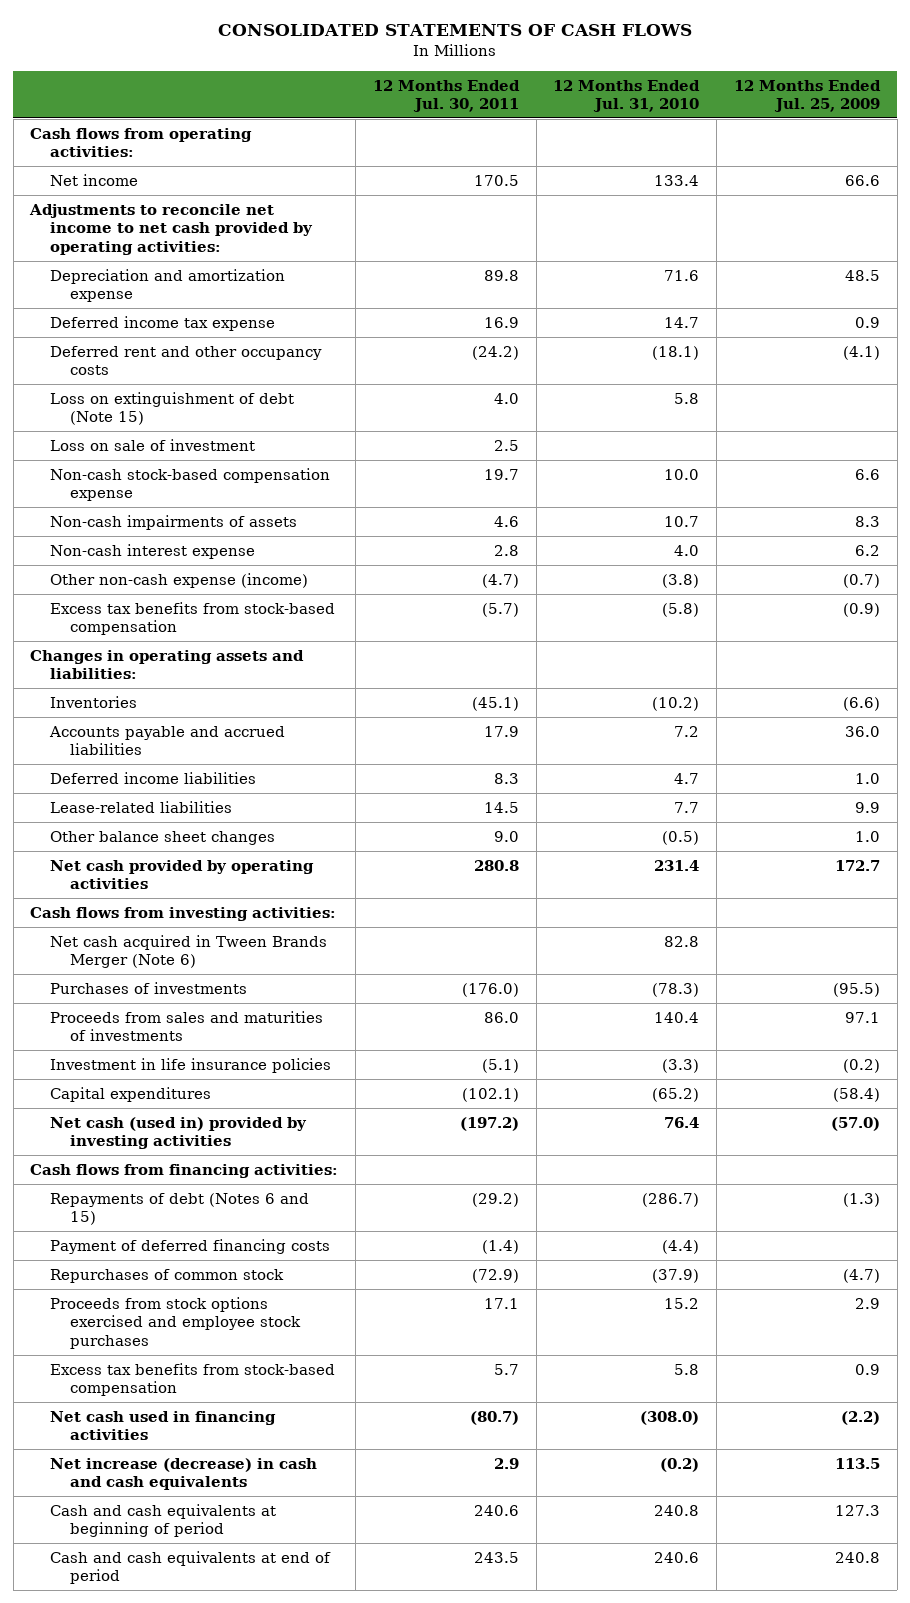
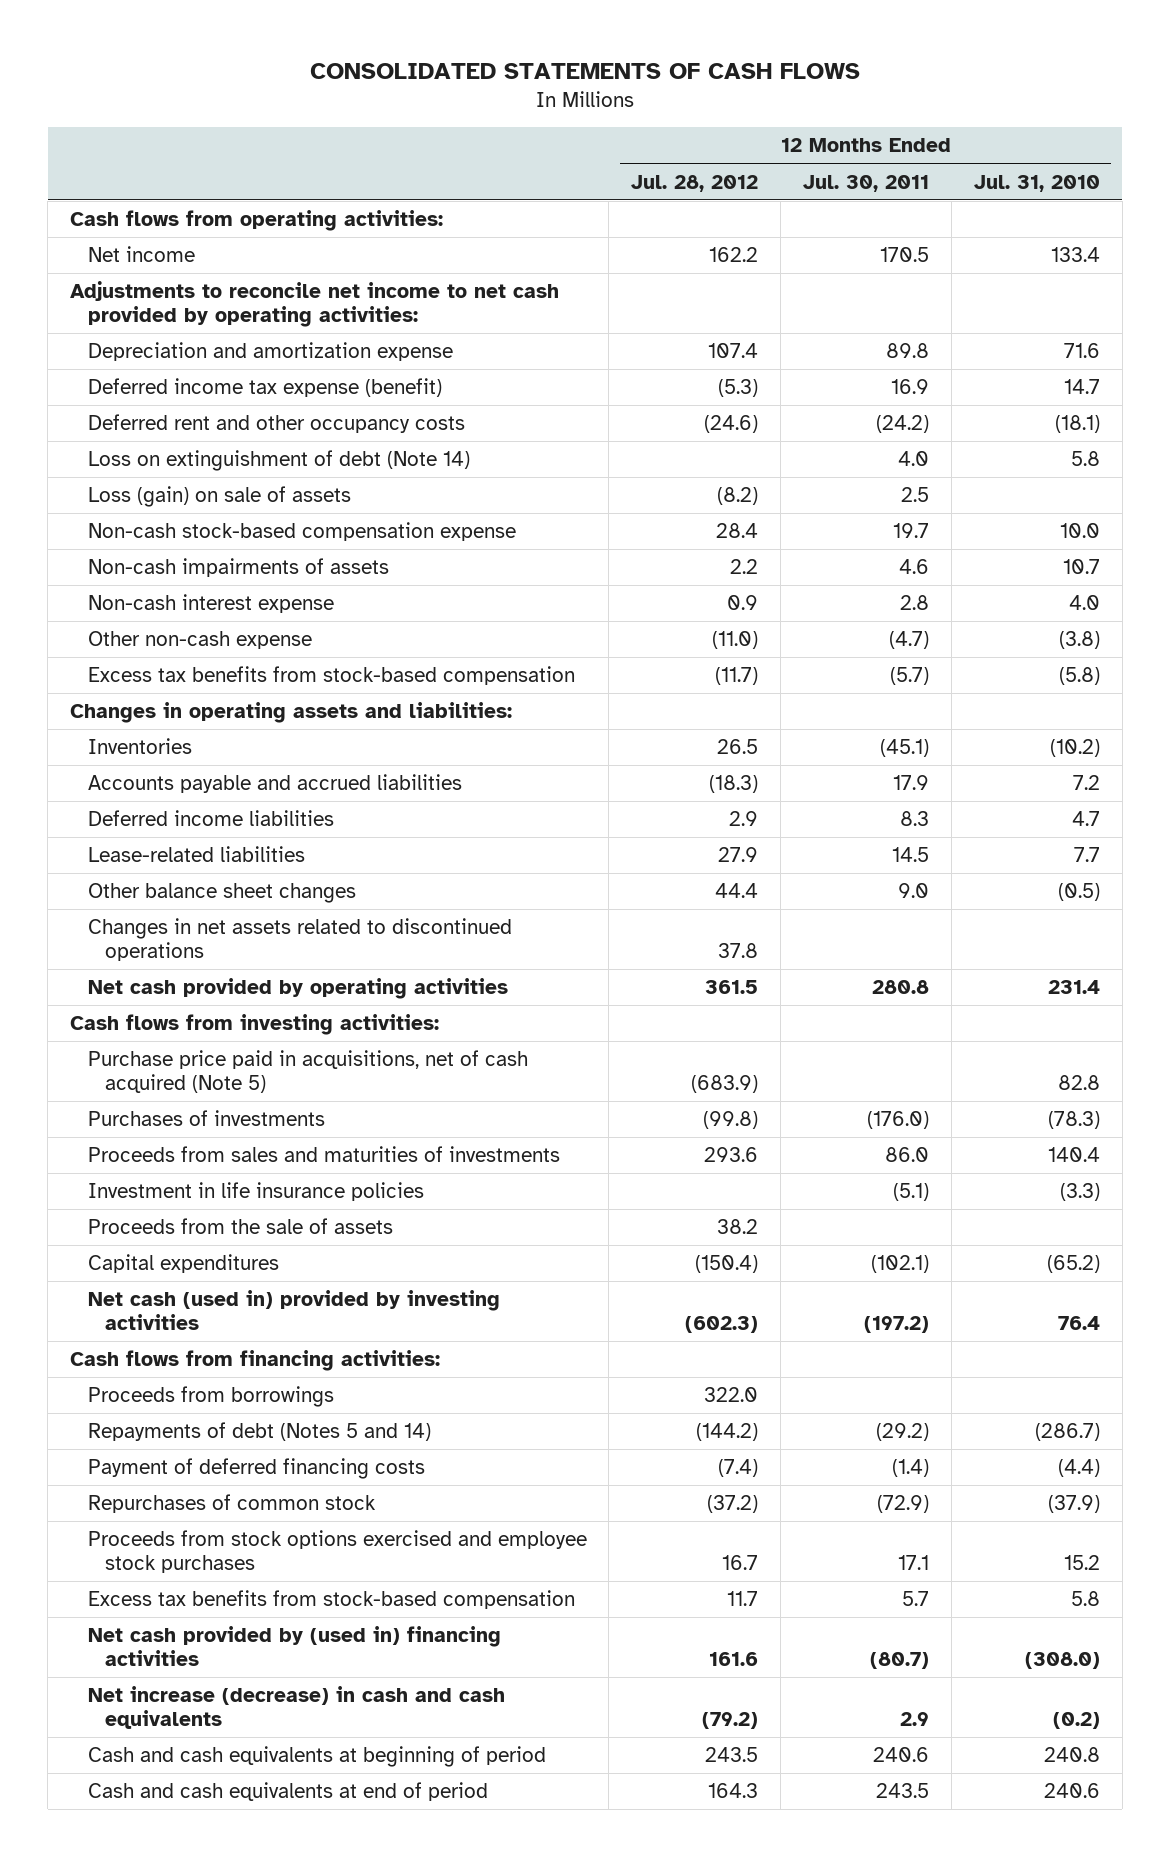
- | 12 Months Ended Jul. 30, 2011 | 12 Months Ended Jul. 31, 2010 | 12 Months Ended Jul. 25, 2009
+ | 12 Months Ended Jul. 28, 2012 | 12 Months Ended Jul. 30, 2011 | 12 Months Ended Jul. 31, 2010
- Deferred income tax expense | 16.9 | 14.7 | 0.9
+ Deferred income tax expense (benefit) | (5.3) | 16.9 | 14.7
- Loss on extinguishment of debt (Note 15) | 4.0 | 5.8 |
- Loss on sale of investment | 2.5 | |
+ Loss on extinguishment of debt (Note 14) | | 4.0 | 5.8
+ Loss (gain) on sale of assets | (8.2) | 2.5 |
- Other non-cash expense (income) | (4.7) | (3.8) | (0.7)
+ Other non-cash expense | (11.0) | (4.7) | (3.8)
+ Changes in net assets related to discontinued operations | 37.8 | |
- Net cash acquired in Tween Brands Merger (Note 6) | | 82.8 |
+ Purchase price paid in acquisitions, net of cash acquired (Note 5) | (683.9) | | 82.8
+ Proceeds from the sale of assets | 38.2 | |
- Repayments of debt (Notes 6 and 15) | (29.2) | (286.7) | (1.3)
+ Proceeds from borrowings | 322.0 | |
+ Repayments of debt (Notes 5 and 14) | (144.2) | (29.2) | (286.7)
- Net cash used in financing activities | (80.7) | (308.0) | (2.2)
+ Net cash provided by (used in) financing activities | 161.6 | (80.7) | (308.0)

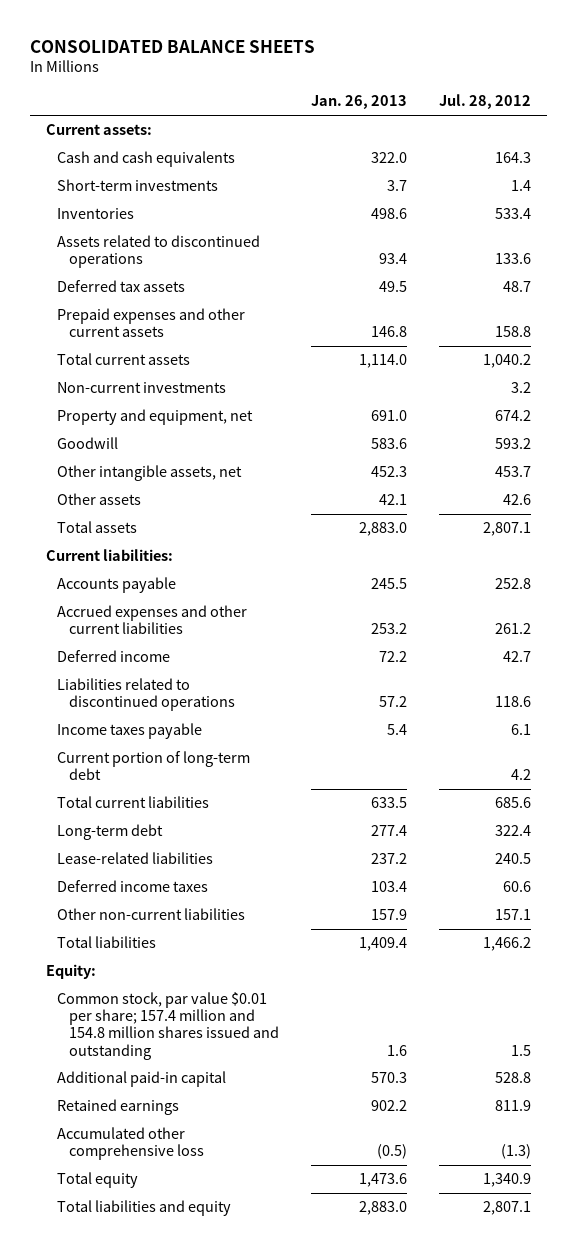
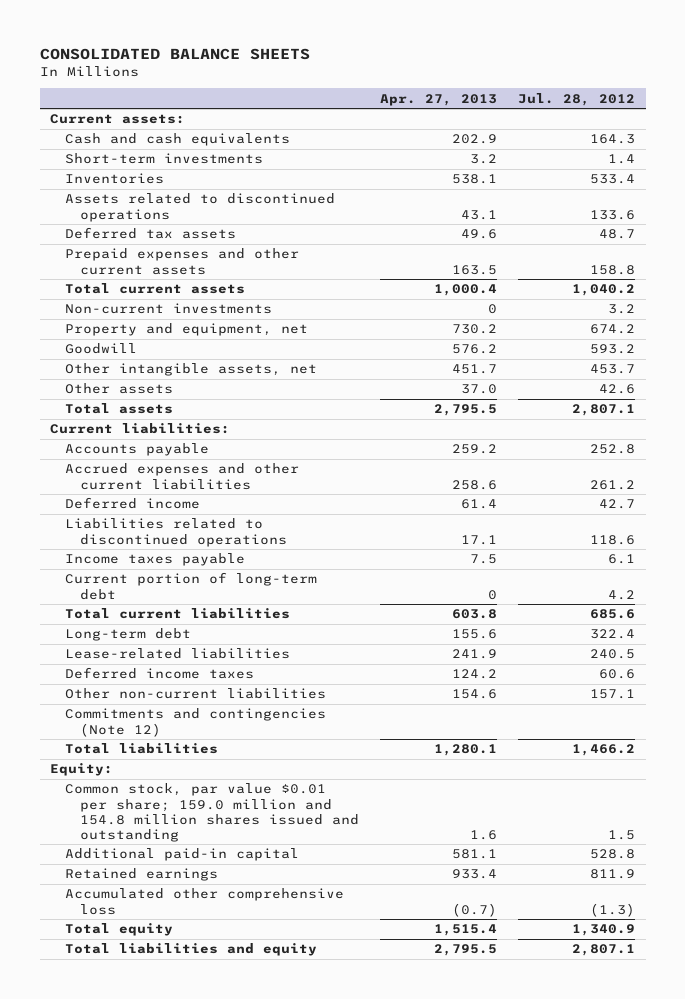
- | Jan. 26, 2013 | Jul. 28, 2012
+ | Apr. 27, 2013 | Jul. 28, 2012
+ Commitments and contingencies (Note 12)
- Common stock, par value $0.01 per share; 157.4 million and 154.8 million shares issued and outstanding | 1.6 | 1.5
+ Common stock, par value $0.01 per share; 159.0 million and 154.8 million shares issued and outstanding | 1.6 | 1.5

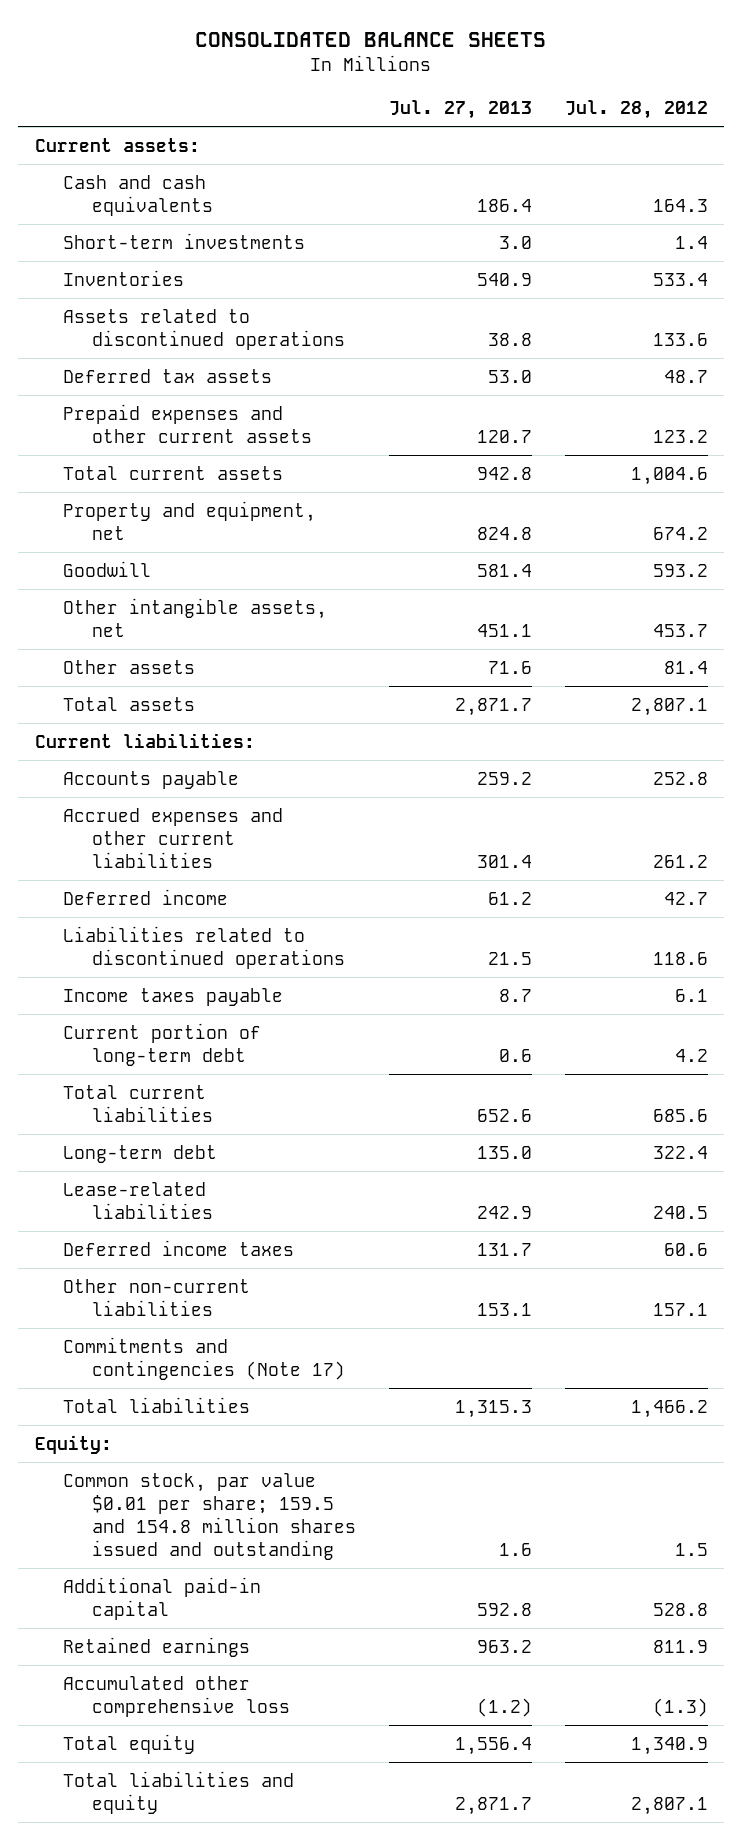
- | Apr. 27, 2013 | Jul. 28, 2012
+ | Jul. 27, 2013 | Jul. 28, 2012
- Prepaid expenses and other current assets | 163.5 | 158.8
- Total current assets | 1,000.4 | 1,040.2
- Non-current investments | 0 | 3.2
+ Prepaid expenses and other current assets | 120.7 | 123.2
+ Total current assets | 942.8 | 1,004.6
- Other assets | 37.0 | 42.6
+ Other assets | 71.6 | 81.4
- Commitments and contingencies (Note 12)
+ Commitments and contingencies (Note 17)
- Common stock, par value $0.01 per share; 159.0 million and 154.8 million shares issued and outstanding | 1.6 | 1.5
+ Common stock, par value $0.01 per share; 159.5 and 154.8 million shares issued and outstanding | 1.6 | 1.5

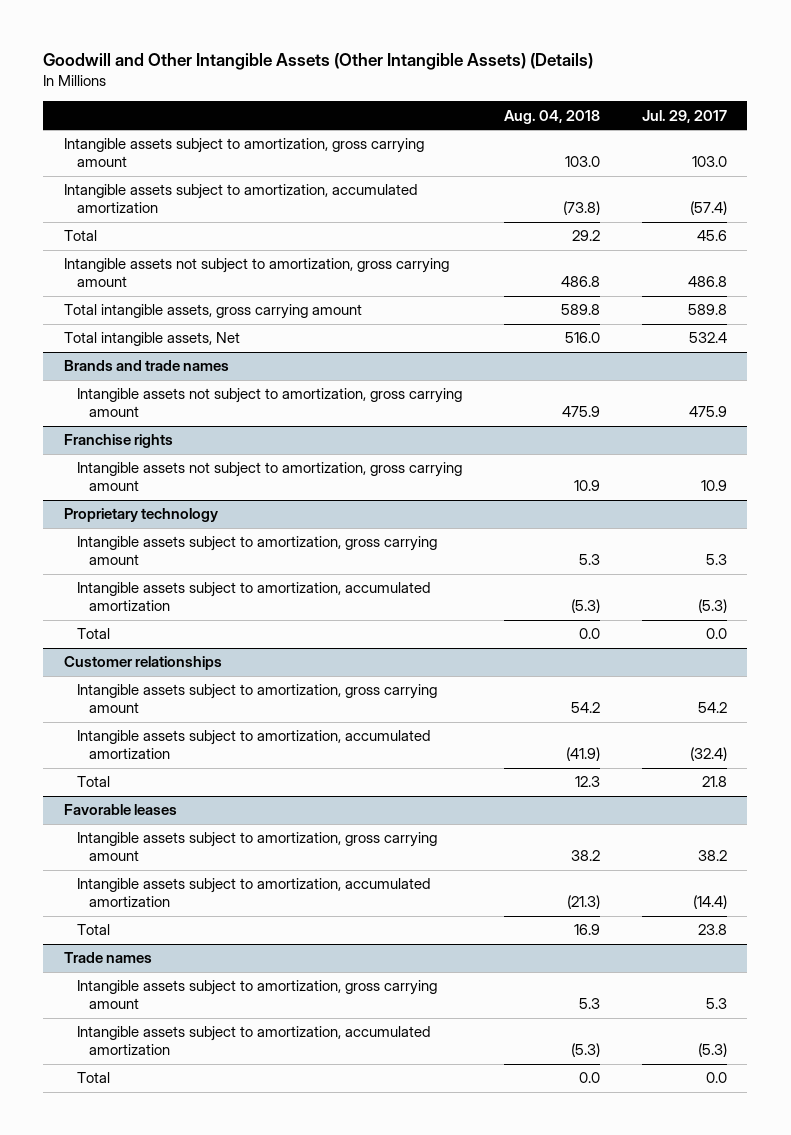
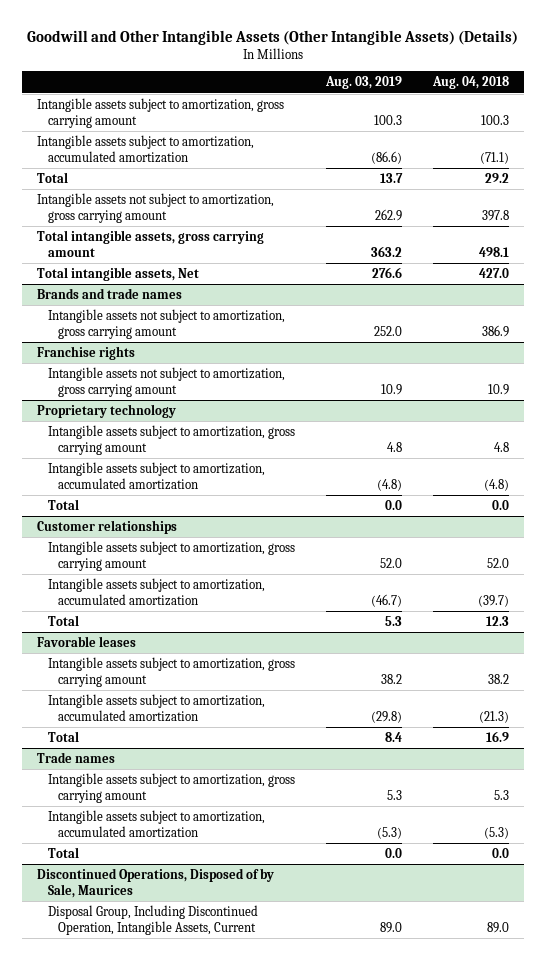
- | Aug. 04, 2018 | Jul. 29, 2017
+ | Aug. 03, 2019 | Aug. 04, 2018
- Intangible assets subject to amortization, gross carrying amount | 103.0 | 103.0
- Intangible assets subject to amortization, accumulated amortization | (73.8) | (57.4)
+ Intangible assets subject to amortization, gross carrying amount | 100.3 | 100.3
+ Intangible assets subject to amortization, accumulated amortization | (86.6) | (71.1)
- Intangible assets not subject to amortization, gross carrying amount | 486.8 | 486.8
- Total intangible assets, gross carrying amount | 589.8 | 589.8
- Total intangible assets, Net | 516.0 | 532.4
+ Intangible assets not subject to amortization, gross carrying amount | 262.9 | 397.8
+ Total intangible assets, gross carrying amount | 363.2 | 498.1
+ Total intangible assets, Net | 276.6 | 427.0
@ Brands and trade names
- Intangible assets not subject to amortization, gross carrying amount | 475.9 | 475.9
+ Intangible assets not subject to amortization, gross carrying amount | 252.0 | 386.9
@ Proprietary technology
- Intangible assets subject to amortization, gross carrying amount | 5.3 | 5.3
- Intangible assets subject to amortization, accumulated amortization | (5.3) | (5.3)
+ Intangible assets subject to amortization, gross carrying amount | 4.8 | 4.8
+ Intangible assets subject to amortization, accumulated amortization | (4.8) | (4.8)
@ Customer relationships
- Intangible assets subject to amortization, gross carrying amount | 54.2 | 54.2
- Intangible assets subject to amortization, accumulated amortization | (41.9) | (32.4)
+ Intangible assets subject to amortization, gross carrying amount | 52.0 | 52.0
+ Intangible assets subject to amortization, accumulated amortization | (46.7) | (39.7)
+ Discontinued Operations, Disposed of by Sale, Maurices
+ Disposal Group, Including Discontinued Operation, Intangible Assets, Current | 89.0 | 89.0

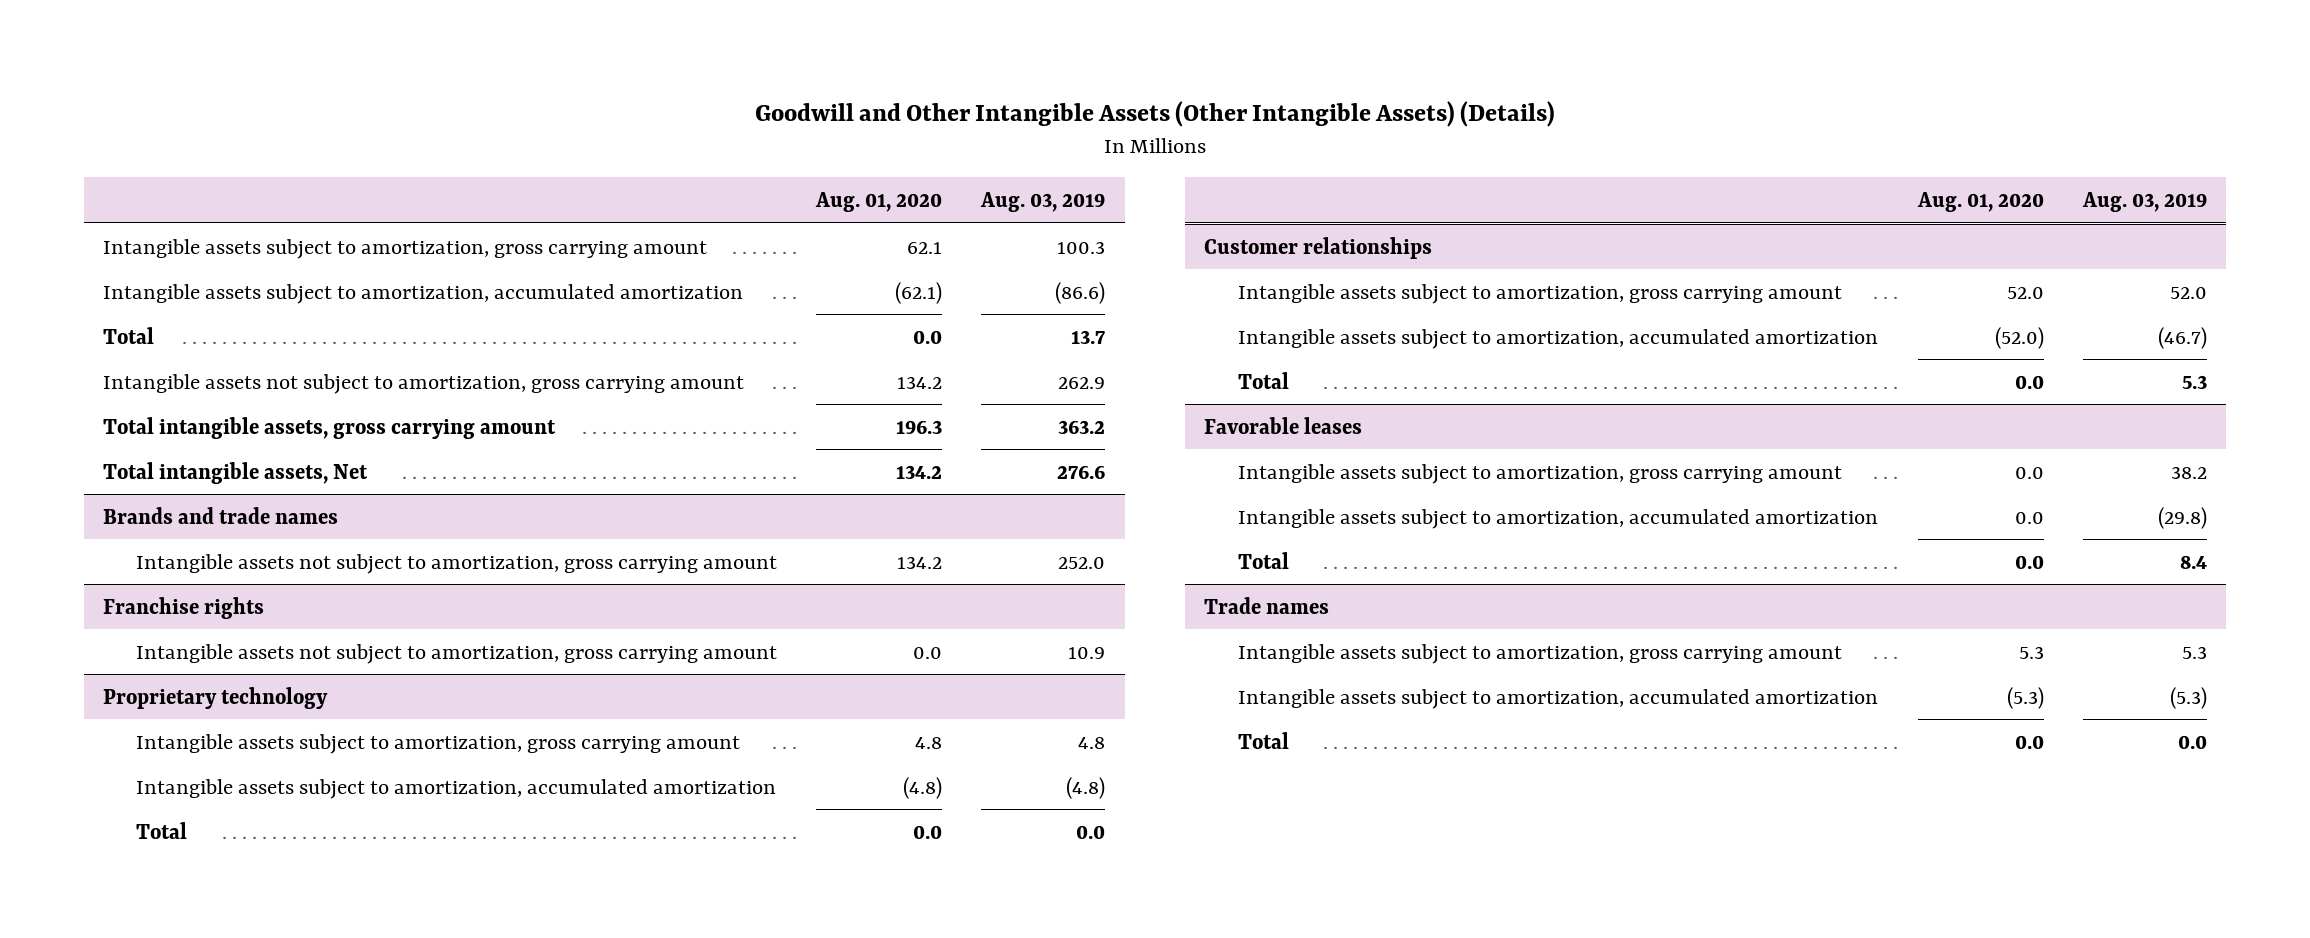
- | Aug. 03, 2019 | Aug. 04, 2018
+ | Aug. 01, 2020 | Aug. 03, 2019
- Discontinued Operations, Disposed of by Sale, Maurices
- Disposal Group, Including Discontinued Operation, Intangible Assets, Current | 89.0 | 89.0

